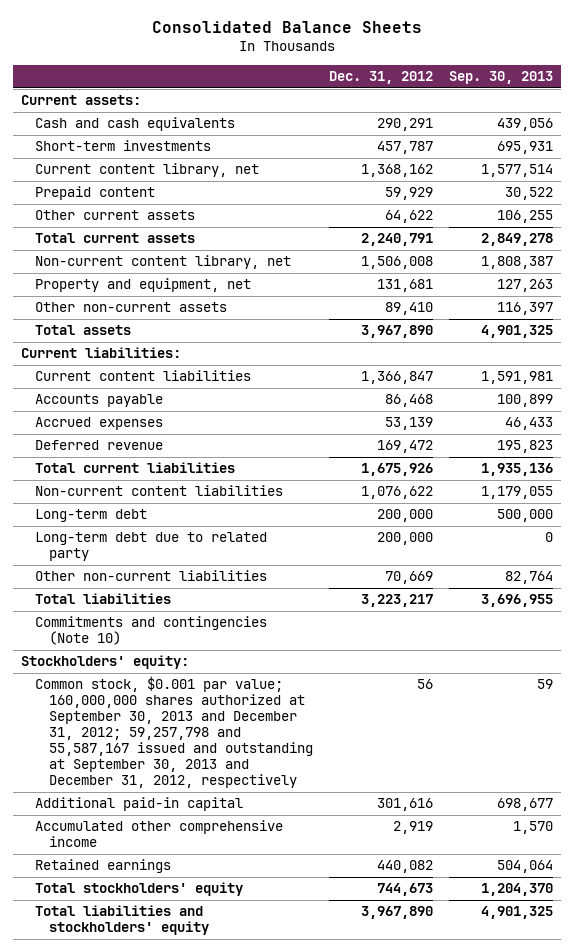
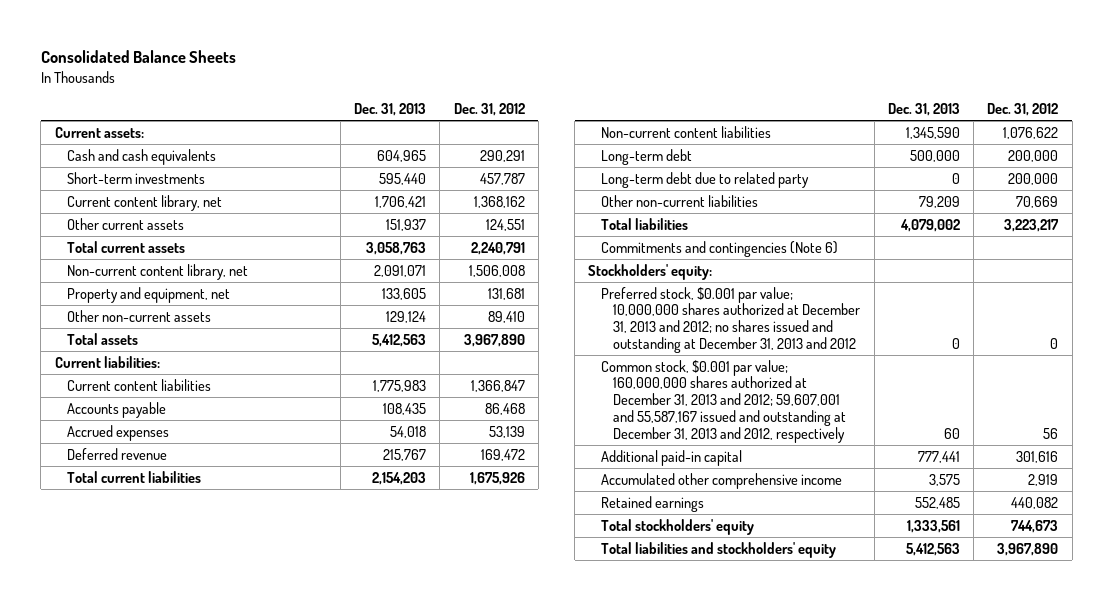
- | Dec. 31, 2012 | Sep. 30, 2013
+ | Dec. 31, 2013 | Dec. 31, 2012
- Prepaid content | 59,929 | 30,522
- Other current assets | 64,622 | 106,255
+ Other current assets | 151,937 | 124,551
- Commitments and contingencies (Note 10)
+ Commitments and contingencies (Note 6)
- Common stock, $0.001 par value; 160,000,000 shares authorized at September 30, 2013 and December 31, 2012; 59,257,798 and 55,587,167 issued and outstanding at September 30, 2013 and December 31, 2012, respectively | 56 | 59
+ Preferred stock, $0.001 par value; 10,000,000 shares authorized at December 31, 2013 and 2012; no shares issued and outstanding at December 31, 2013 and 2012 | 0 | 0
+ Common stock, $0.001 par value; 160,000,000 shares authorized at December 31, 2013 and 2012; 59,607,001 and 55,587,167 issued and outstanding at December 31, 2013 and 2012, respectively | 60 | 56

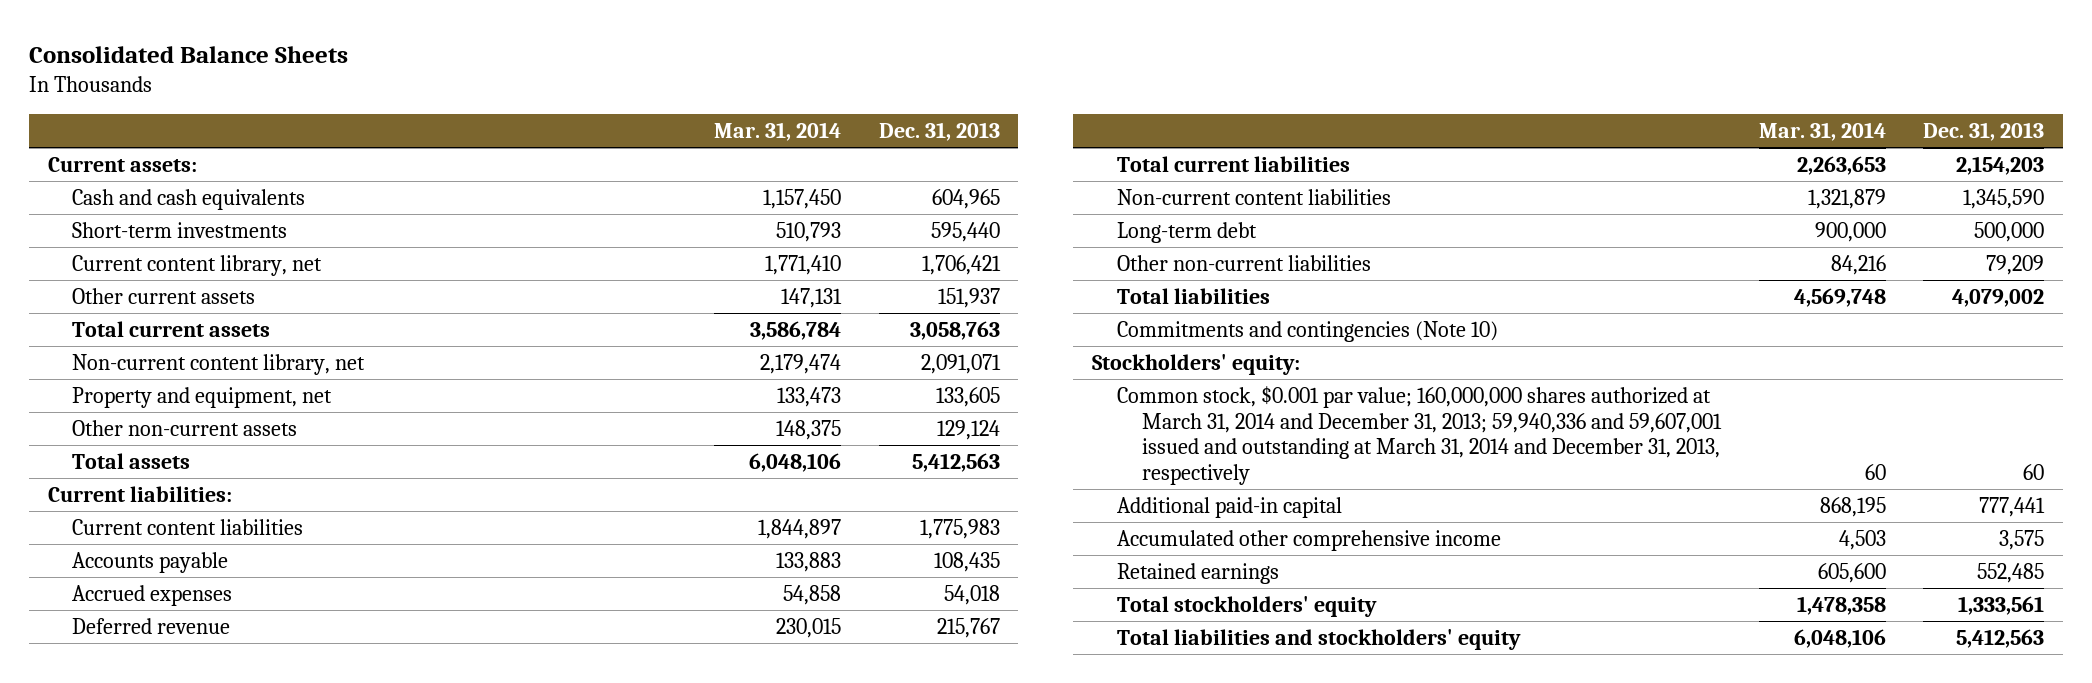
- | Dec. 31, 2013 | Dec. 31, 2012
+ | Mar. 31, 2014 | Dec. 31, 2013
- Long-term debt due to related party | 0 | 200,000
- Commitments and contingencies (Note 6)
+ Commitments and contingencies (Note 10)
- Preferred stock, $0.001 par value; 10,000,000 shares authorized at December 31, 2013 and 2012; no shares issued and outstanding at December 31, 2013 and 2012 | 0 | 0
- Common stock, $0.001 par value; 160,000,000 shares authorized at December 31, 2013 and 2012; 59,607,001 and 55,587,167 issued and outstanding at December 31, 2013 and 2012, respectively | 60 | 56
+ Common stock, $0.001 par value; 160,000,000 shares authorized at March 31, 2014 and December 31, 2013; 59,940,336 and 59,607,001 issued and outstanding at March 31, 2014 and December 31, 2013, respectively | 60 | 60

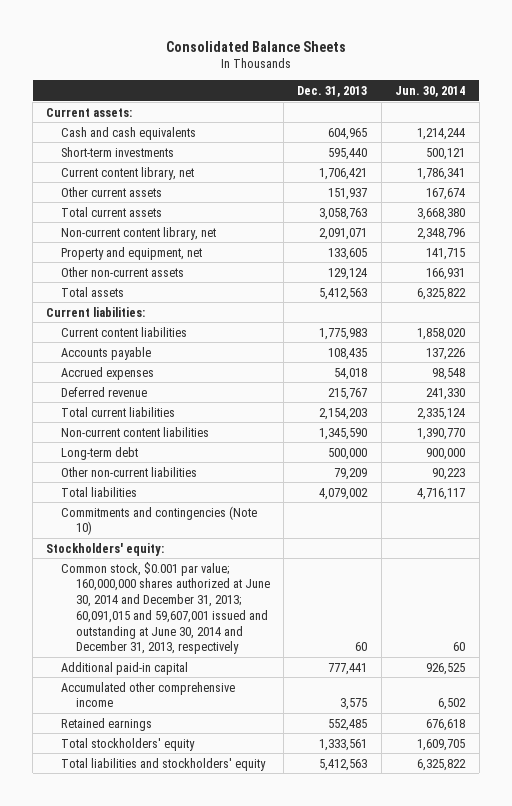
- | Mar. 31, 2014 | Dec. 31, 2013
+ | Dec. 31, 2013 | Jun. 30, 2014
- Common stock, $0.001 par value; 160,000,000 shares authorized at March 31, 2014 and December 31, 2013; 59,940,336 and 59,607,001 issued and outstanding at March 31, 2014 and December 31, 2013, respectively | 60 | 60
+ Common stock, $0.001 par value; 160,000,000 shares authorized at June 30, 2014 and December 31, 2013; 60,091,015 and 59,607,001 issued and outstanding at June 30, 2014 and December 31, 2013, respectively | 60 | 60

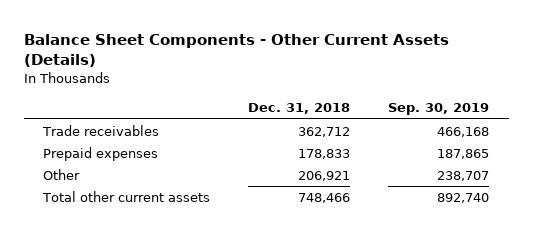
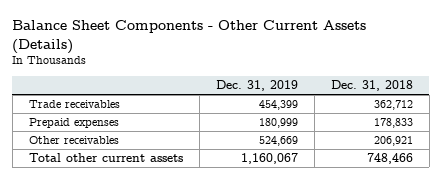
- | Dec. 31, 2018 | Sep. 30, 2019
+ | Dec. 31, 2019 | Dec. 31, 2018
- Other | 206,921 | 238,707
+ Other receivables | 524,669 | 206,921

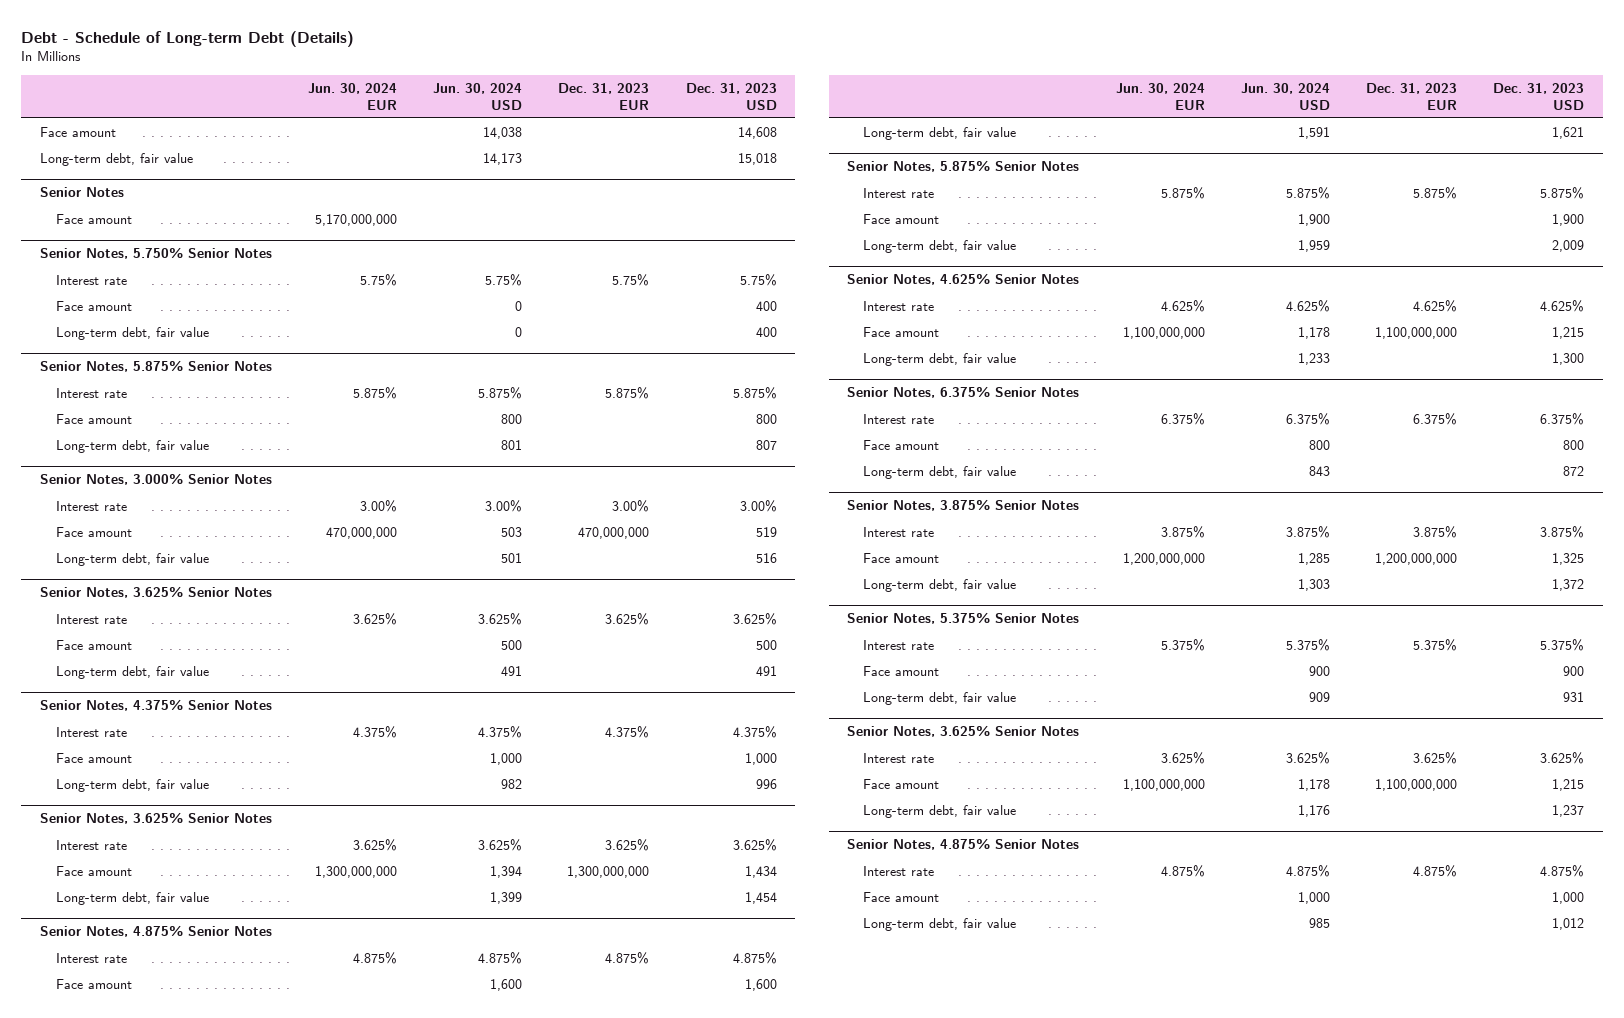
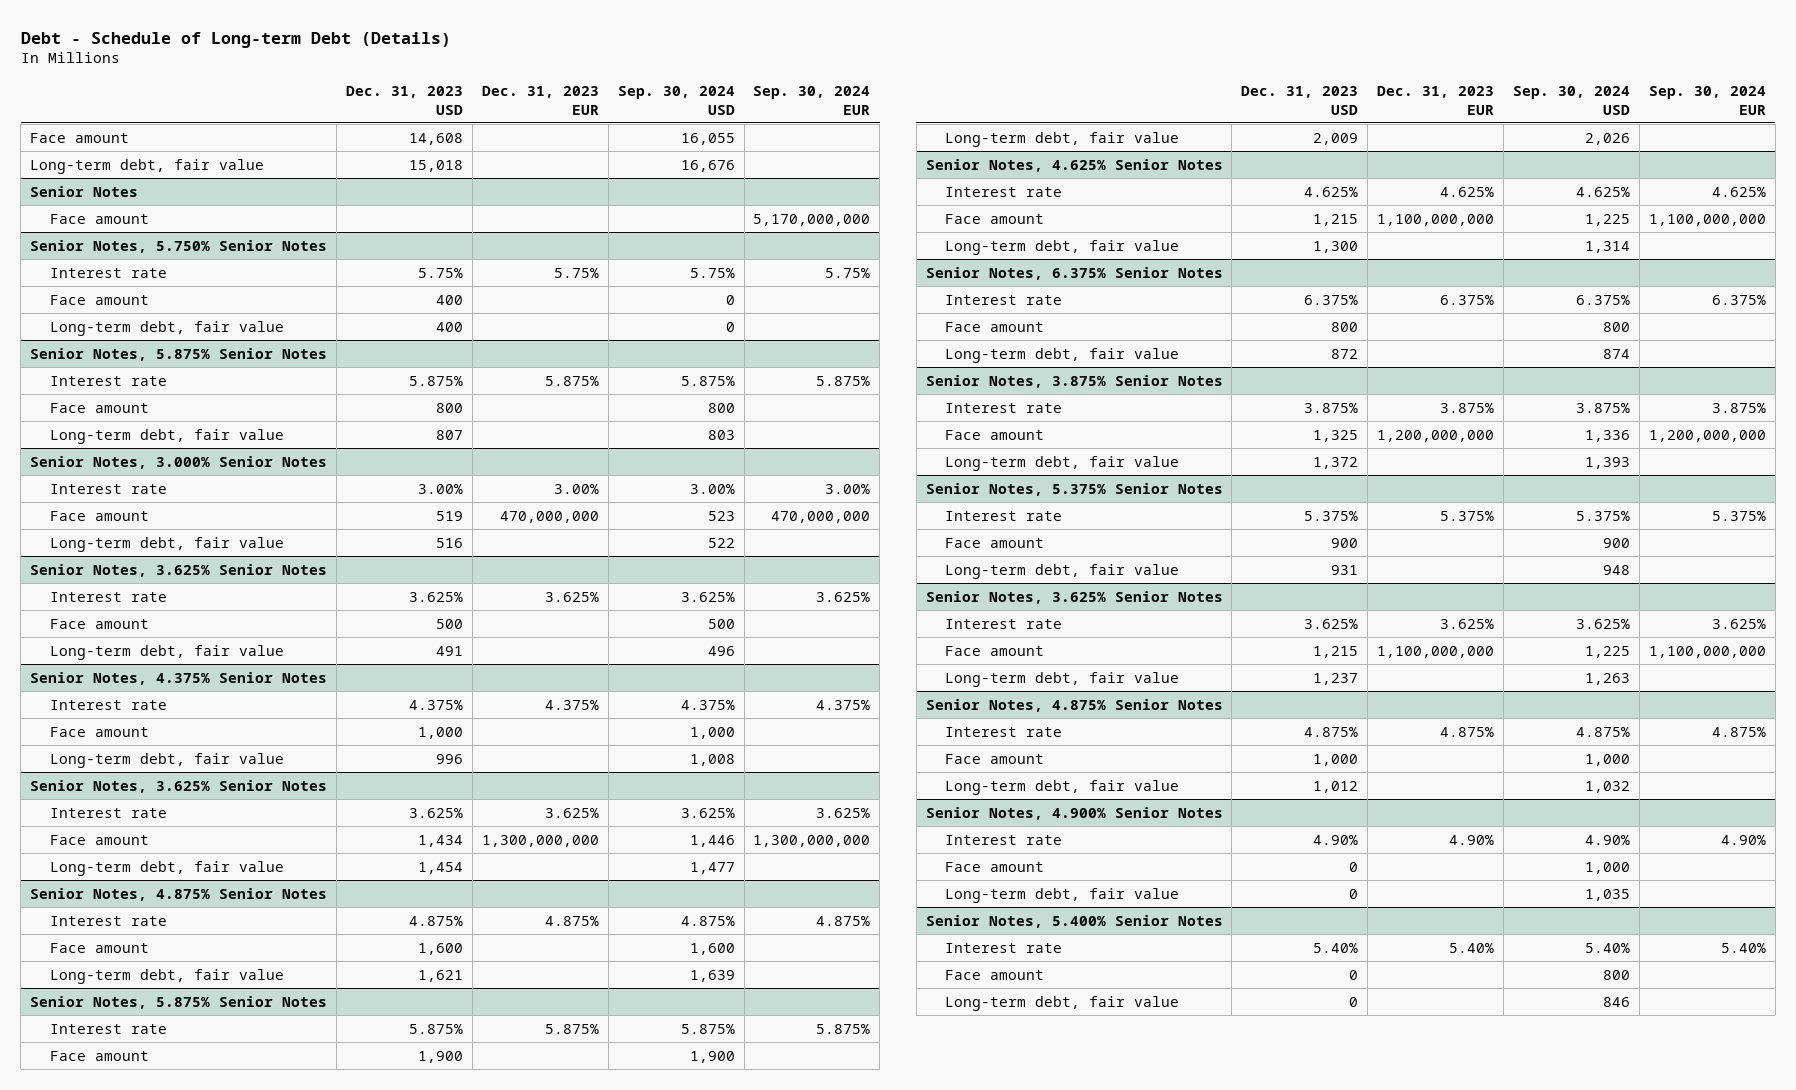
- | Jun. 30, 2024 EUR | Jun. 30, 2024 USD | Dec. 31, 2023 EUR | Dec. 31, 2023 USD
+ | Dec. 31, 2023 USD | Dec. 31, 2023 EUR | Sep. 30, 2024 USD | Sep. 30, 2024 EUR
+ Senior Notes, 4.900% Senior Notes
+ Interest rate | 4.90% | 4.90% | 4.90% | 4.90%
+ Face amount | 0 | | 1,000 |
+ Long-term debt, fair value | 0 | | 1,035 |
+ Senior Notes, 5.400% Senior Notes
+ Interest rate | 5.40% | 5.40% | 5.40% | 5.40%
+ Face amount | 0 | | 800 |
+ Long-term debt, fair value | 0 | | 846 |

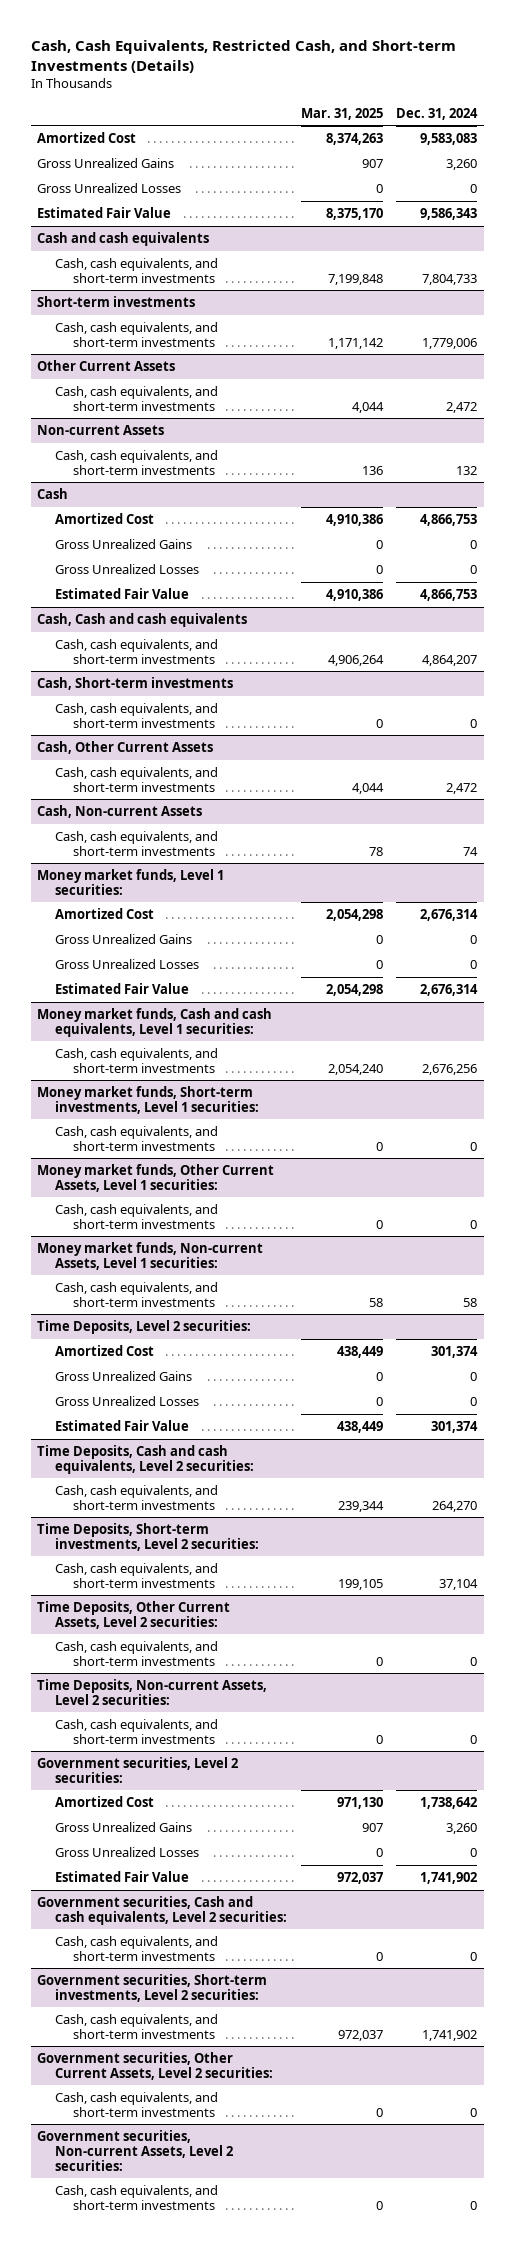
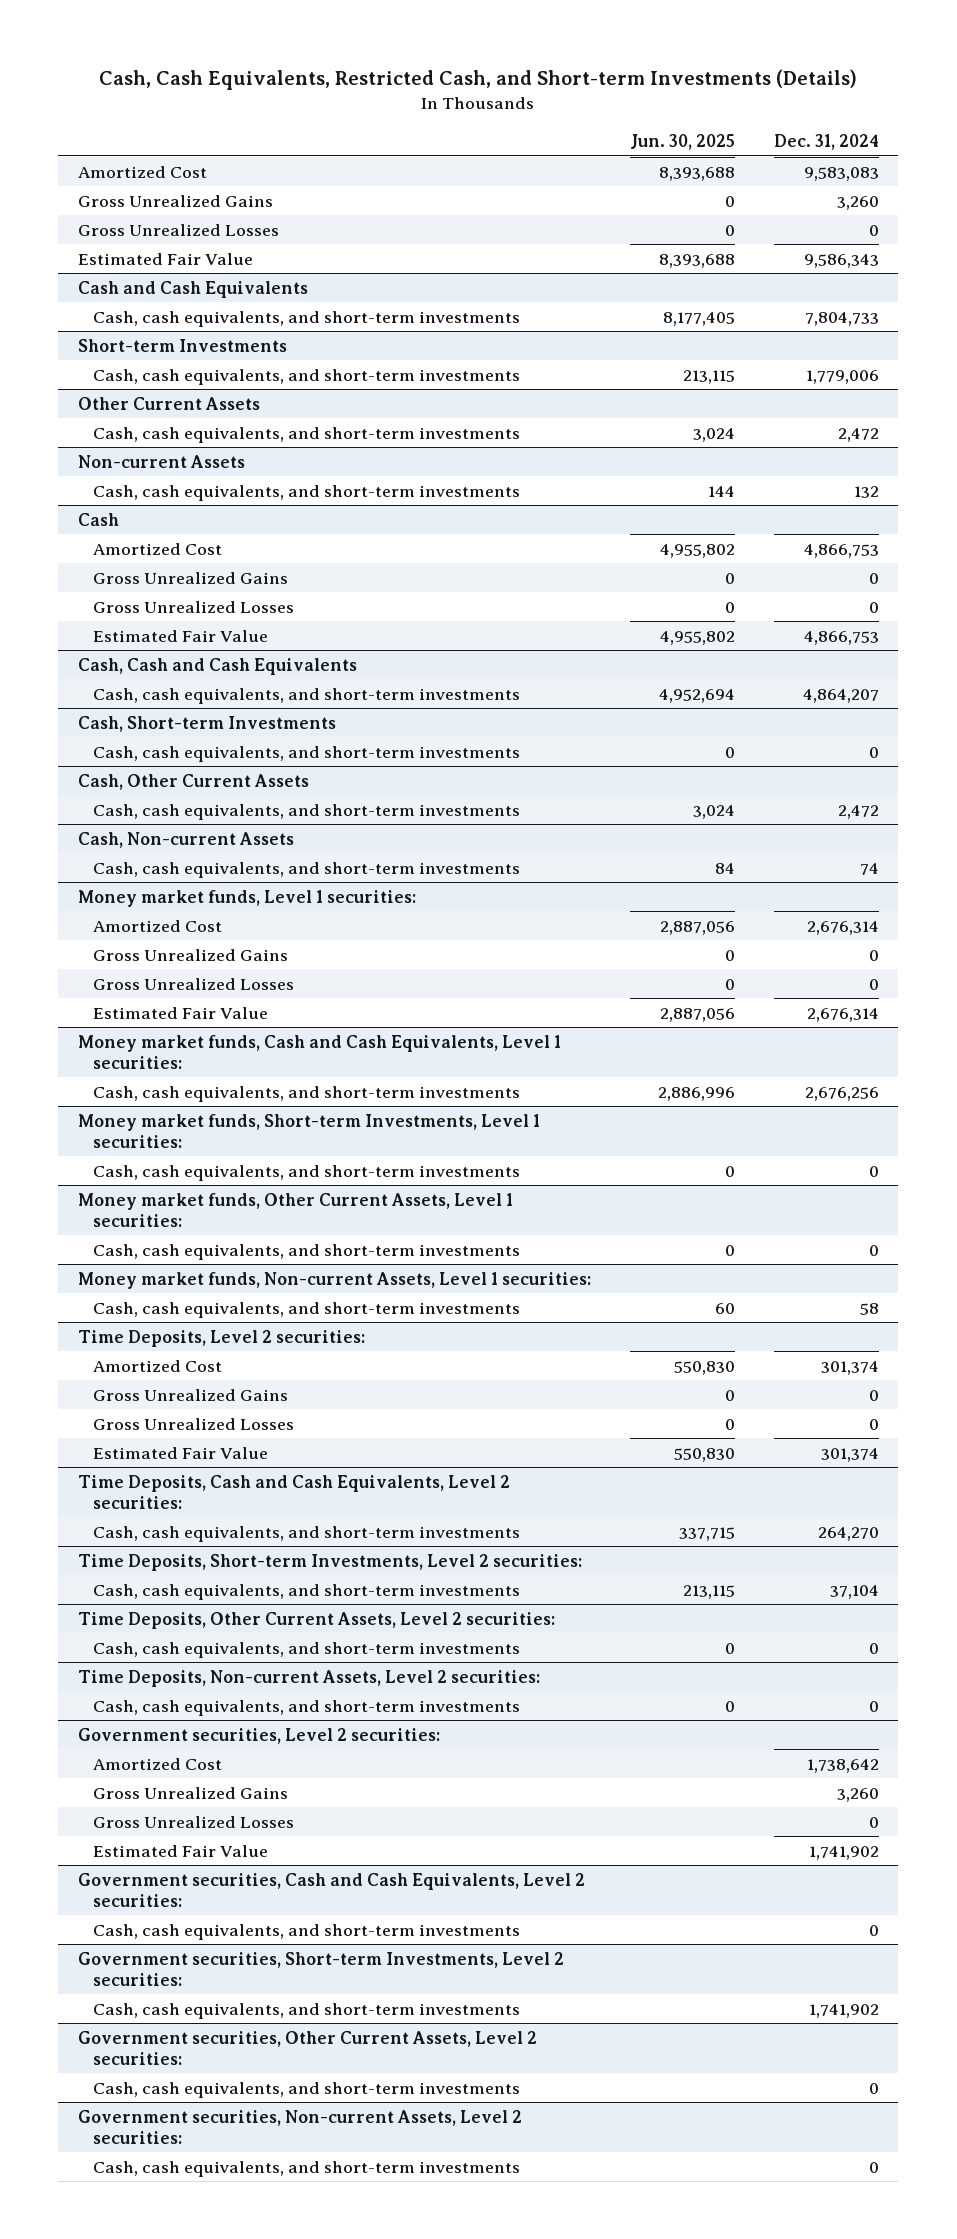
- | Mar. 31, 2025 | Dec. 31, 2024
+ | Jun. 30, 2025 | Dec. 31, 2024
- Cash and cash equivalents
+ Cash and Cash Equivalents
- Short-term investments
+ Short-term Investments
- Cash, Cash and cash equivalents
+ Cash, Cash and Cash Equivalents
- Cash, Short-term investments
+ Cash, Short-term Investments
- Money market funds, Cash and cash equivalents, Level 1 securities:
+ Money market funds, Cash and Cash Equivalents, Level 1 securities:
- Money market funds, Short-term investments, Level 1 securities:
+ Money market funds, Short-term Investments, Level 1 securities:
- Time Deposits, Cash and cash equivalents, Level 2 securities:
+ Time Deposits, Cash and Cash Equivalents, Level 2 securities:
- Time Deposits, Short-term investments, Level 2 securities:
+ Time Deposits, Short-term Investments, Level 2 securities:
- Government securities, Cash and cash equivalents, Level 2 securities:
+ Government securities, Cash and Cash Equivalents, Level 2 securities:
- Government securities, Short-term investments, Level 2 securities:
+ Government securities, Short-term Investments, Level 2 securities:

